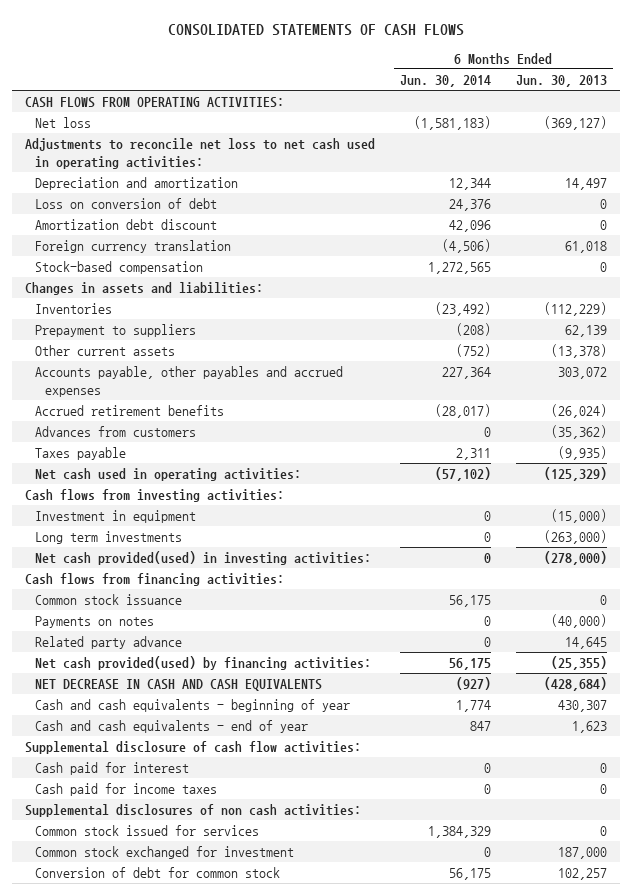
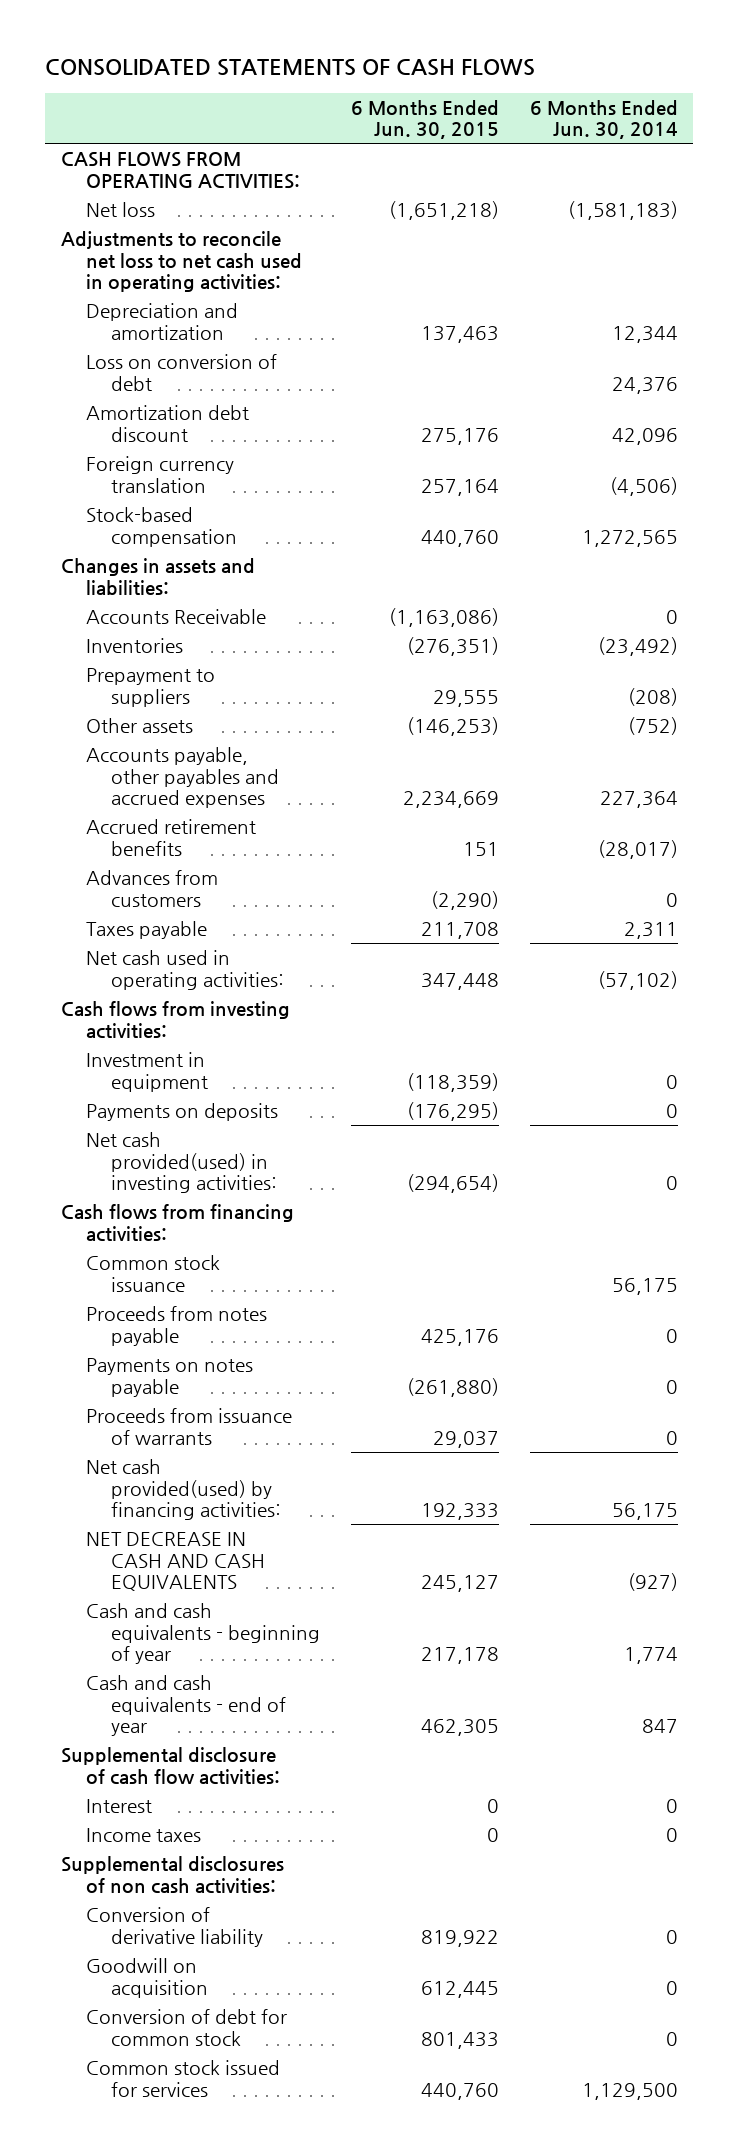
- | 6 Months Ended Jun. 30, 2014 | 6 Months Ended Jun. 30, 2013
+ | 6 Months Ended Jun. 30, 2015 | 6 Months Ended Jun. 30, 2014
+ Accounts Receivable | (1,163,086) | 0
- Other current assets | (752) | (13,378)
+ Other assets | (146,253) | (752)
- Long term investments | 0 | (263,000)
+ Payments on deposits | (176,295) | 0
- Payments on notes | 0 | (40,000)
- Related party advance | 0 | 14,645
+ Proceeds from notes payable | 425,176 | 0
+ Payments on notes payable | (261,880) | 0
+ Proceeds from issuance of warrants | 29,037 | 0
- Cash paid for interest | 0 | 0
- Cash paid for income taxes | 0 | 0
+ Interest | 0 | 0
+ Income taxes | 0 | 0
- Common stock issued for services | 1,384,329 | 0
- Common stock exchanged for investment | 0 | 187,000
- Conversion of debt for common stock | 56,175 | 102,257
+ Conversion of derivative liability | 819,922 | 0
+ Goodwill on acquisition | 612,445 | 0
+ Conversion of debt for common stock | 801,433 | 0
+ Common stock issued for services | 440,760 | 1,129,500

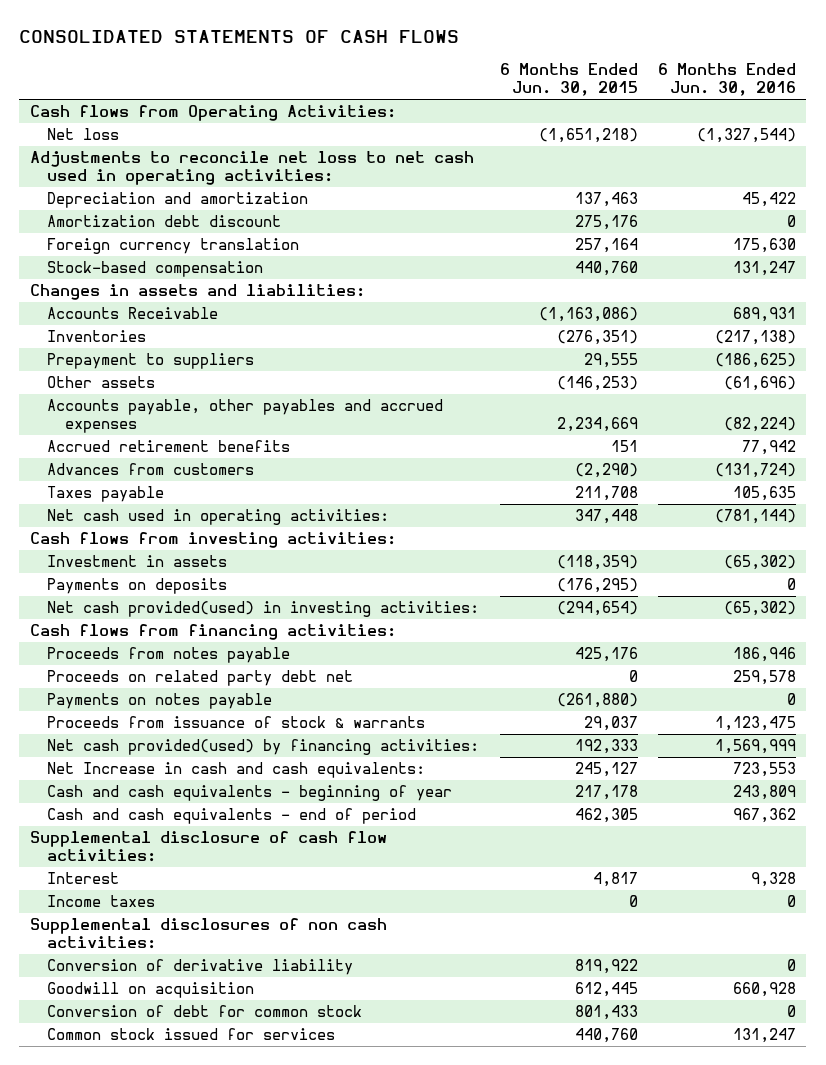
- | 6 Months Ended Jun. 30, 2015 | 6 Months Ended Jun. 30, 2014
+ | 6 Months Ended Jun. 30, 2015 | 6 Months Ended Jun. 30, 2016
- CASH FLOWS FROM OPERATING ACTIVITIES:
+ Cash flows from Operating Activities:
- Loss on conversion of debt | | 24,376
- Investment in equipment | (118,359) | 0
+ Investment in assets | (118,359) | (65,302)
- Common stock issuance | | 56,175
+ Proceeds on related party debt net | 0 | 259,578
- Proceeds from issuance of warrants | 29,037 | 0
+ Proceeds from issuance of stock & warrants | 29,037 | 1,123,475
- NET DECREASE IN CASH AND CASH EQUIVALENTS | 245,127 | (927)
+ Net Increase in cash and cash equivalents: | 245,127 | 723,553
- Cash and cash equivalents - end of year | 462,305 | 847
+ Cash and cash equivalents - end of period | 462,305 | 967,362
- Interest | 0 | 0
+ Interest | 4,817 | 9,328

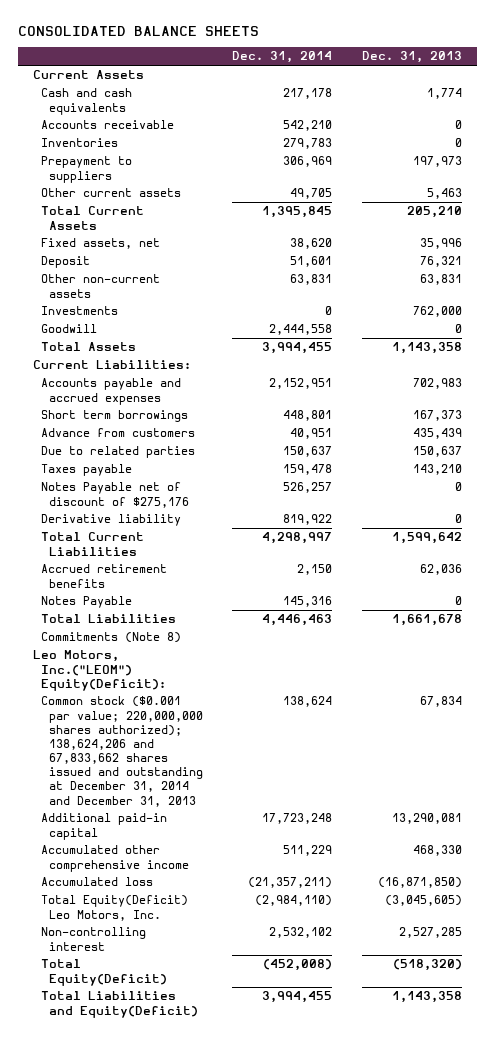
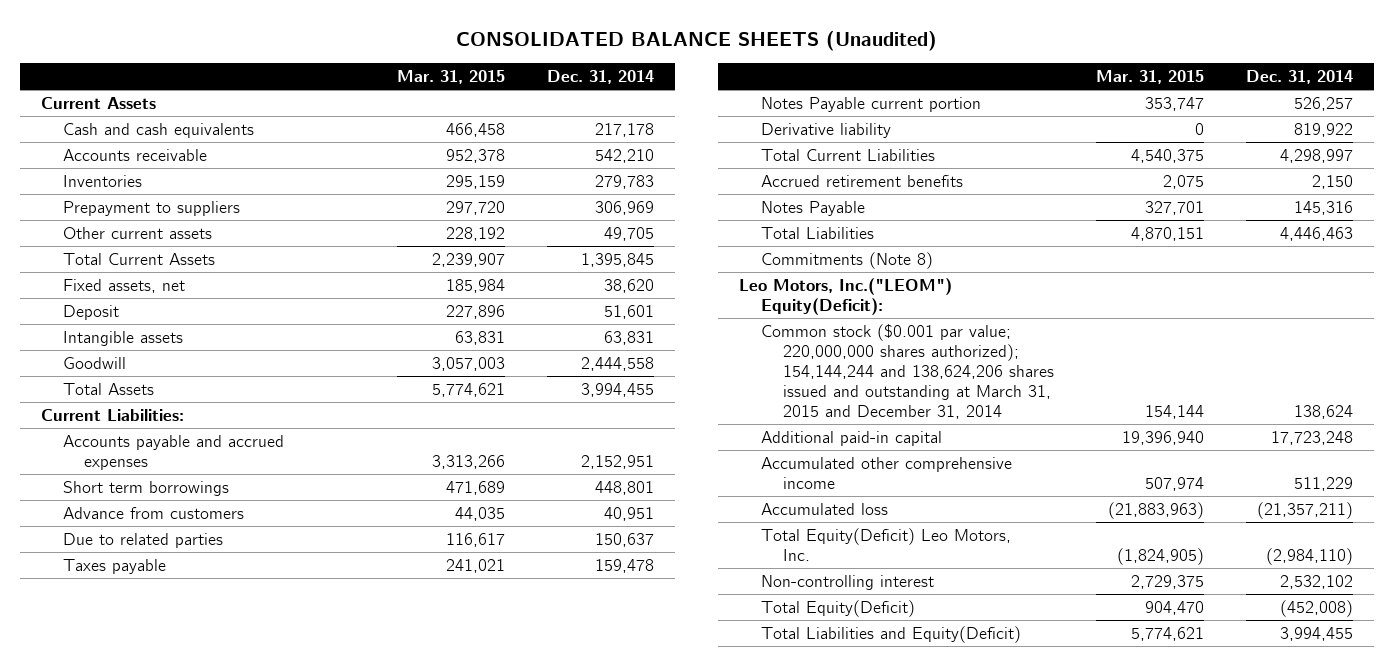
- CONSOLIDATED BALANCE SHEETS
+ CONSOLIDATED BALANCE SHEETS (Unaudited)
- | Dec. 31, 2014 | Dec. 31, 2013
+ | Mar. 31, 2015 | Dec. 31, 2014
- Other non-current assets | 63,831 | 63,831
- Investments | 0 | 762,000
+ Intangible assets | 63,831 | 63,831
- Notes Payable net of discount of $275,176 | 526,257 | 0
+ Notes Payable current portion | 353,747 | 526,257
- Common stock ($0.001 par value; 220,000,000 shares authorized); 138,624,206 and 67,833,662 shares issued and outstanding at December 31, 2014 and December 31, 2013 | 138,624 | 67,834
+ Common stock ($0.001 par value; 220,000,000 shares authorized); 154,144,244 and 138,624,206 shares issued and outstanding at March 31, 2015 and December 31, 2014 | 154,144 | 138,624

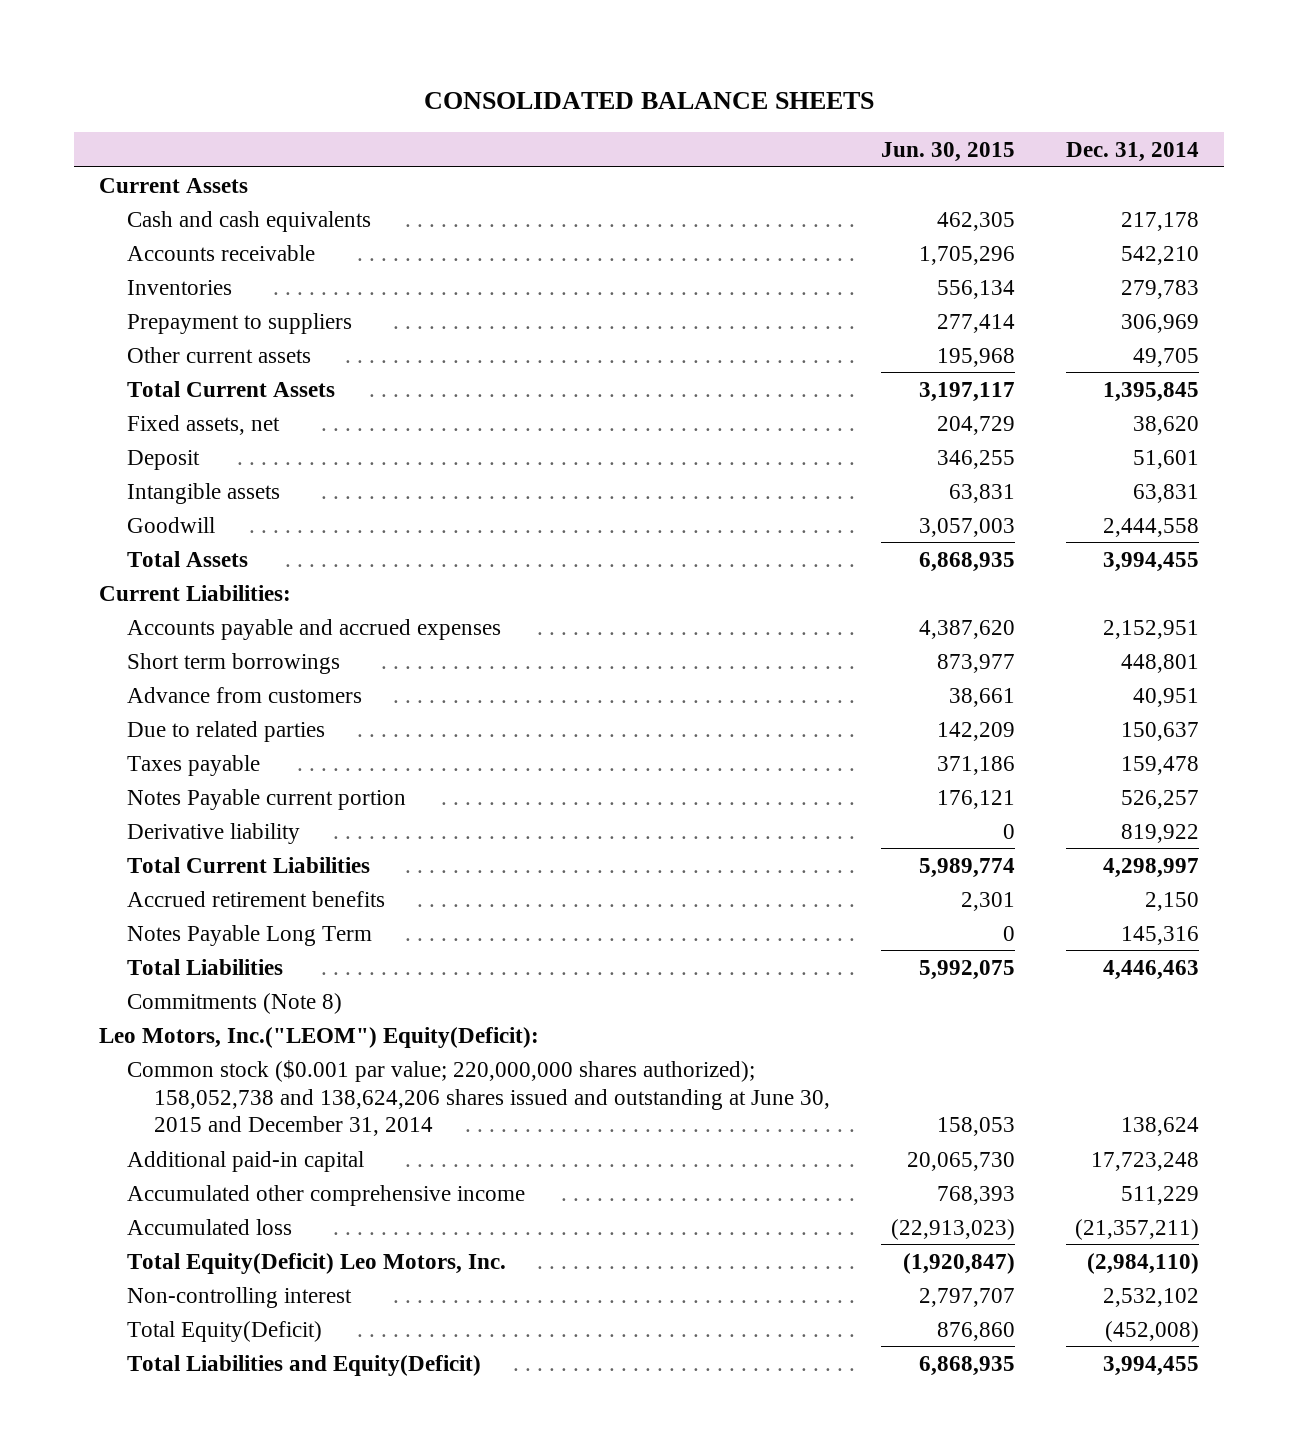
- CONSOLIDATED BALANCE SHEETS (Unaudited)
+ CONSOLIDATED BALANCE SHEETS
- | Mar. 31, 2015 | Dec. 31, 2014
+ | Jun. 30, 2015 | Dec. 31, 2014
- Notes Payable | 327,701 | 145,316
+ Notes Payable Long Term | 0 | 145,316
- Common stock ($0.001 par value; 220,000,000 shares authorized); 154,144,244 and 138,624,206 shares issued and outstanding at March 31, 2015 and December 31, 2014 | 154,144 | 138,624
+ Common stock ($0.001 par value; 220,000,000 shares authorized); 158,052,738 and 138,624,206 shares issued and outstanding at June 30, 2015 and December 31, 2014 | 158,053 | 138,624

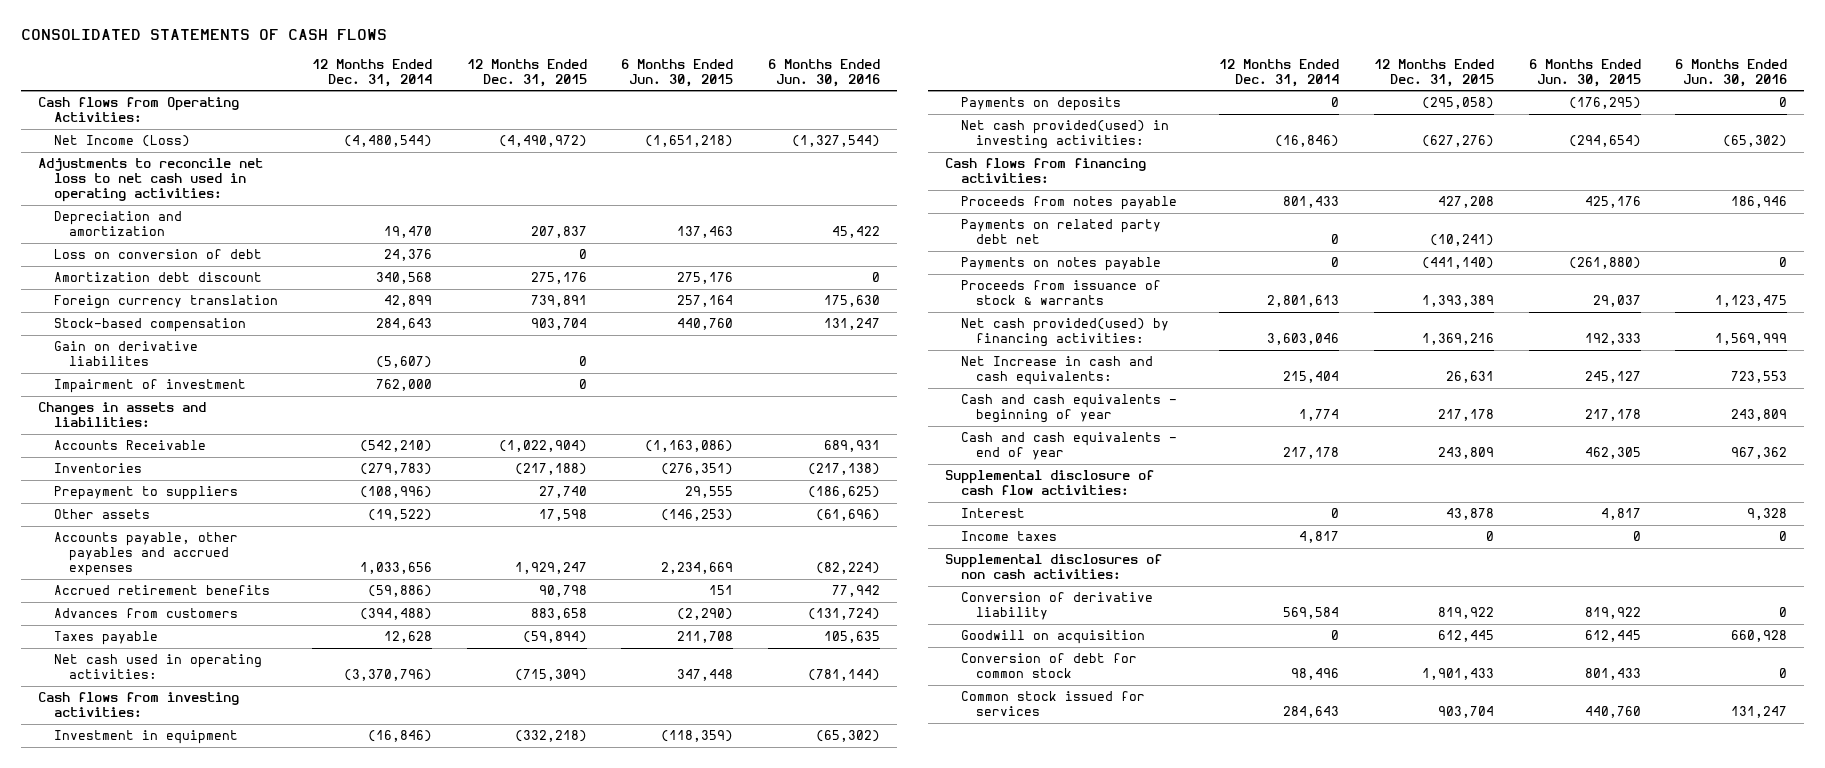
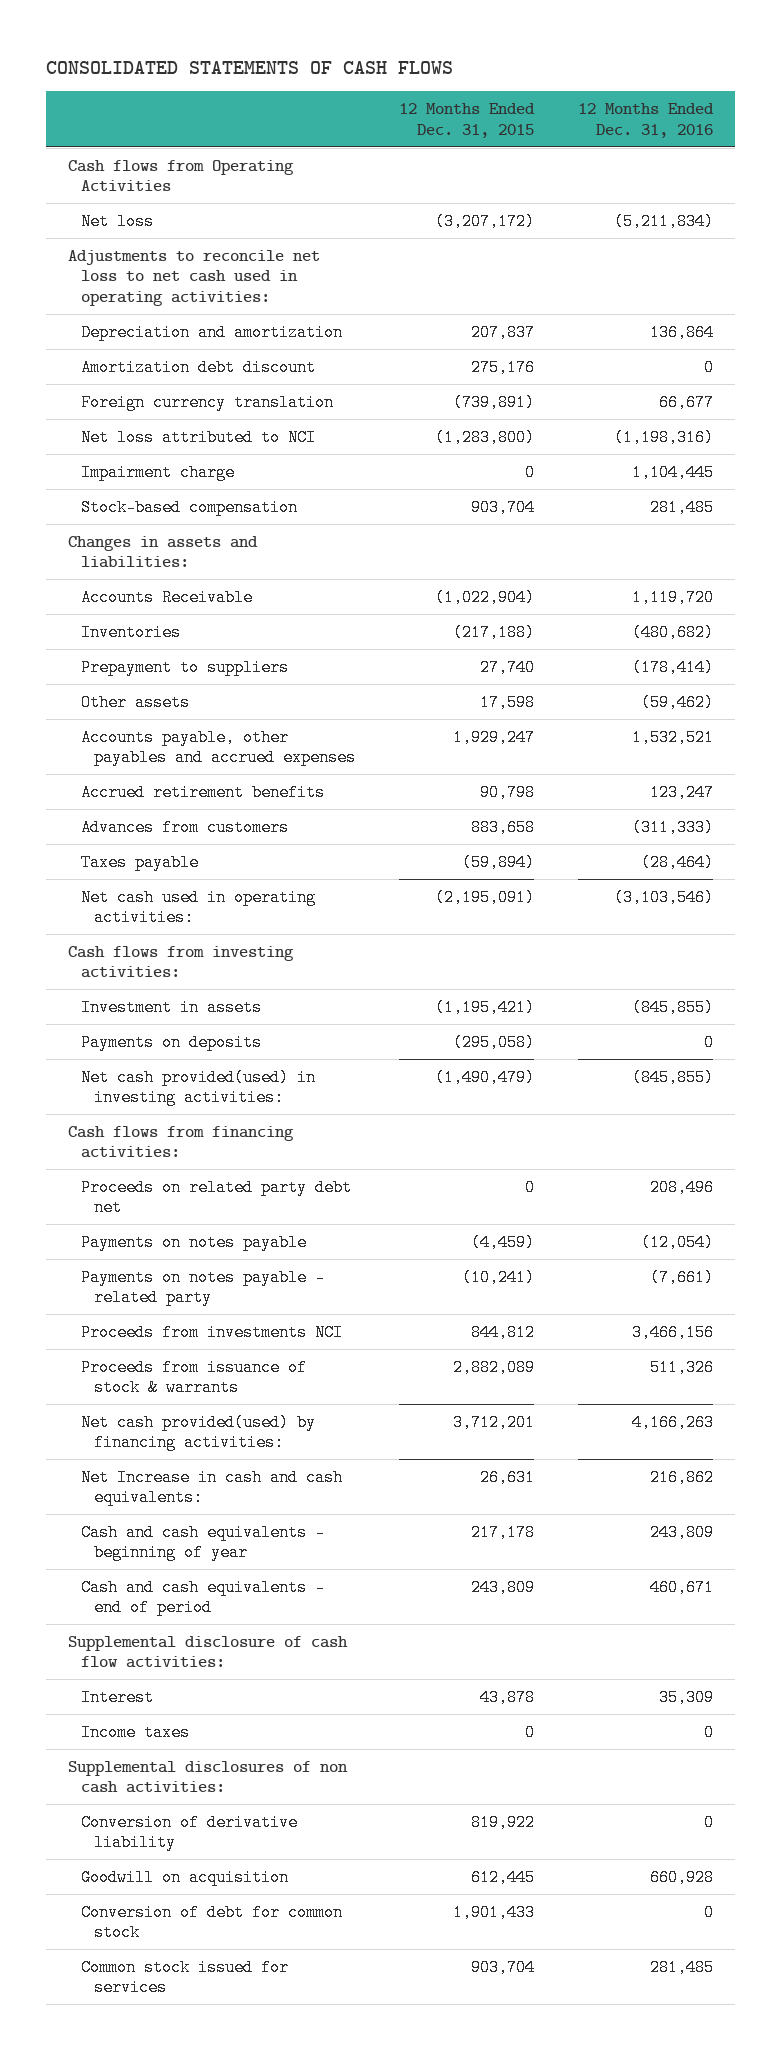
- | 12 Months Ended Dec. 31, 2014 | 12 Months Ended Dec. 31, 2015 | 6 Months Ended Jun. 30, 2015 | 6 Months Ended Jun. 30, 2016
+ | 12 Months Ended Dec. 31, 2015 | 12 Months Ended Dec. 31, 2016
- Cash flows from Operating Activities:
- Net Income (Loss) | (4,480,544) | (4,490,972) | (1,651,218) | (1,327,544)
+ Cash flows from Operating Activities
+ Net loss | (3,207,172) | (5,211,834)
- Loss on conversion of debt | 24,376 | 0 | |
- Foreign currency translation | 42,899 | 739,891 | 257,164 | 175,630
+ Foreign currency translation | (739,891) | 66,677
+ Net loss attributed to NCI | (1,283,800) | (1,198,316)
+ Impairment charge | 0 | 1,104,445
- Gain on derivative liabilites | (5,607) | 0 | |
- Impairment of investment | 762,000 | 0 | |
- Net cash used in operating activities: | (3,370,796) | (715,309) | 347,448 | (781,144)
+ Net cash used in operating activities: | (2,195,091) | (3,103,546)
- Investment in equipment | (16,846) | (332,218) | (118,359) | (65,302)
+ Investment in assets | (1,195,421) | (845,855)
- Net cash provided(used) in investing activities: | (16,846) | (627,276) | (294,654) | (65,302)
+ Net cash provided(used) in investing activities: | (1,490,479) | (845,855)
- Proceeds from notes payable | 801,433 | 427,208 | 425,176 | 186,946
- Payments on related party debt net | 0 | (10,241) | |
- Payments on notes payable | 0 | (441,140) | (261,880) | 0
- Proceeds from issuance of stock & warrants | 2,801,613 | 1,393,389 | 29,037 | 1,123,475
- Net cash provided(used) by financing activities: | 3,603,046 | 1,369,216 | 192,333 | 1,569,999
+ Proceeds on related party debt net | 0 | 208,496
+ Payments on notes payable | (4,459) | (12,054)
+ Payments on notes payable - related party | (10,241) | (7,661)
+ Proceeds from investments NCI | 844,812 | 3,466,156
+ Proceeds from issuance of stock & warrants | 2,882,089 | 511,326
+ Net cash provided(used) by financing activities: | 3,712,201 | 4,166,263
- Cash and cash equivalents - end of year | 217,178 | 243,809 | 462,305 | 967,362
+ Cash and cash equivalents - end of period | 243,809 | 460,671

